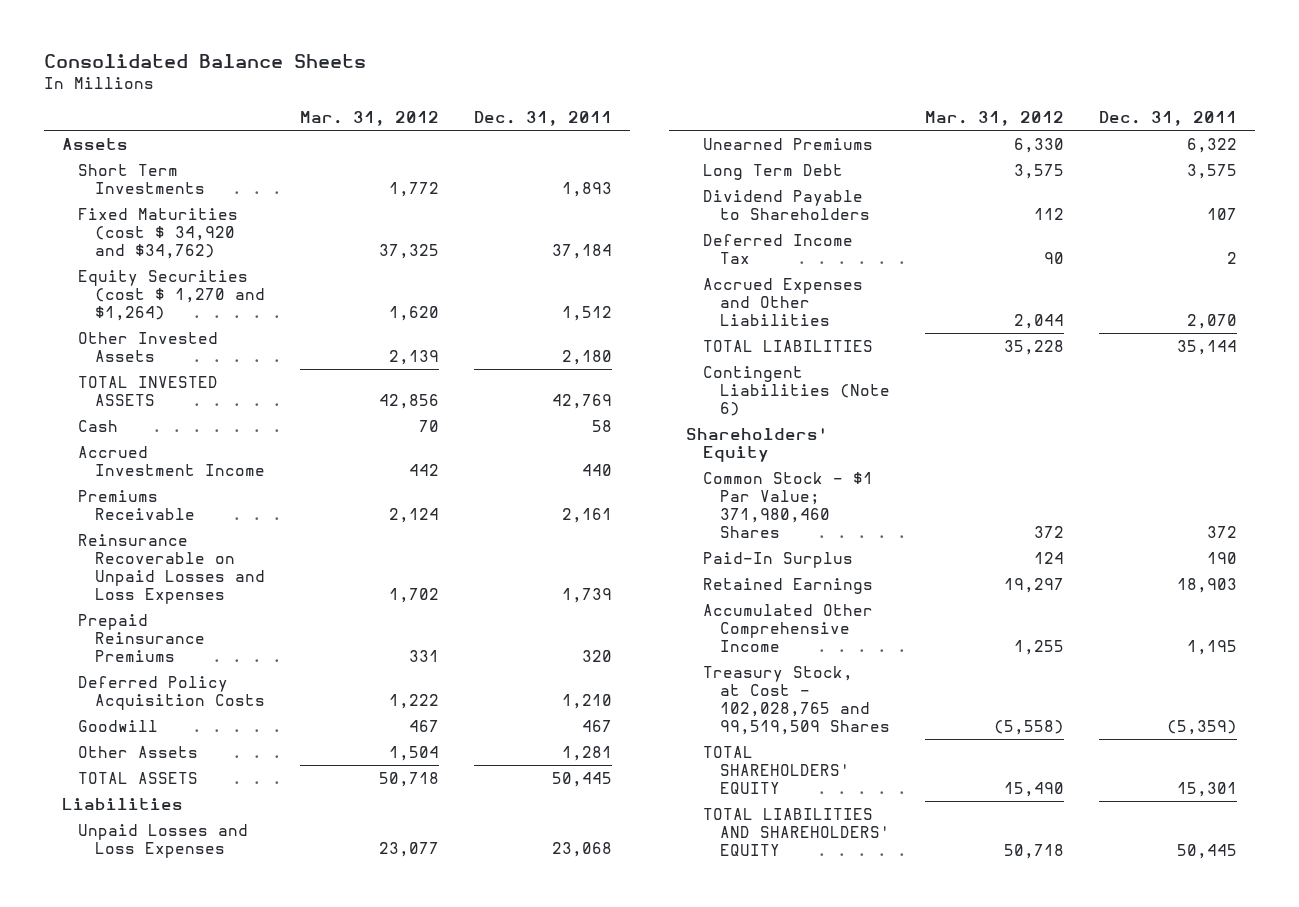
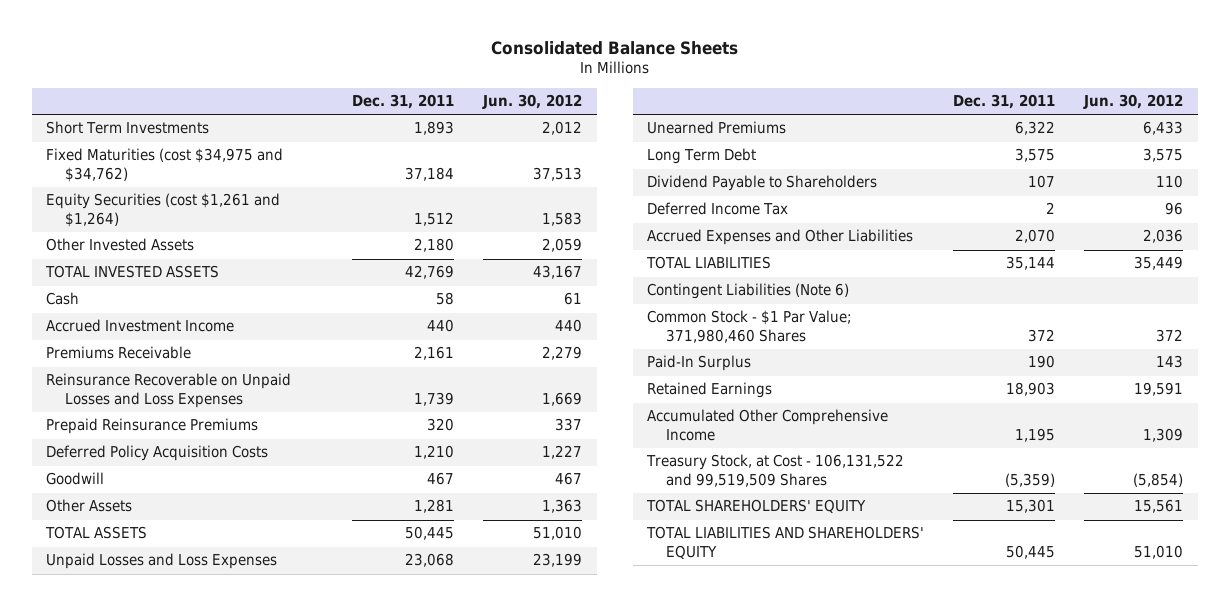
- | Mar. 31, 2012 | Dec. 31, 2011
+ | Dec. 31, 2011 | Jun. 30, 2012
- Assets
- Fixed Maturities (cost $ 34,920 and $34,762) | 37,325 | 37,184
- Equity Securities (cost $ 1,270 and $1,264) | 1,620 | 1,512
+ Fixed Maturities (cost $34,975 and $34,762) | 37,184 | 37,513
+ Equity Securities (cost $1,261 and $1,264) | 1,512 | 1,583
- Liabilities
- Shareholders' Equity
- Treasury Stock, at Cost - 102,028,765 and 99,519,509 Shares | (5,558) | (5,359)
+ Treasury Stock, at Cost - 106,131,522 and 99,519,509 Shares | (5,359) | (5,854)

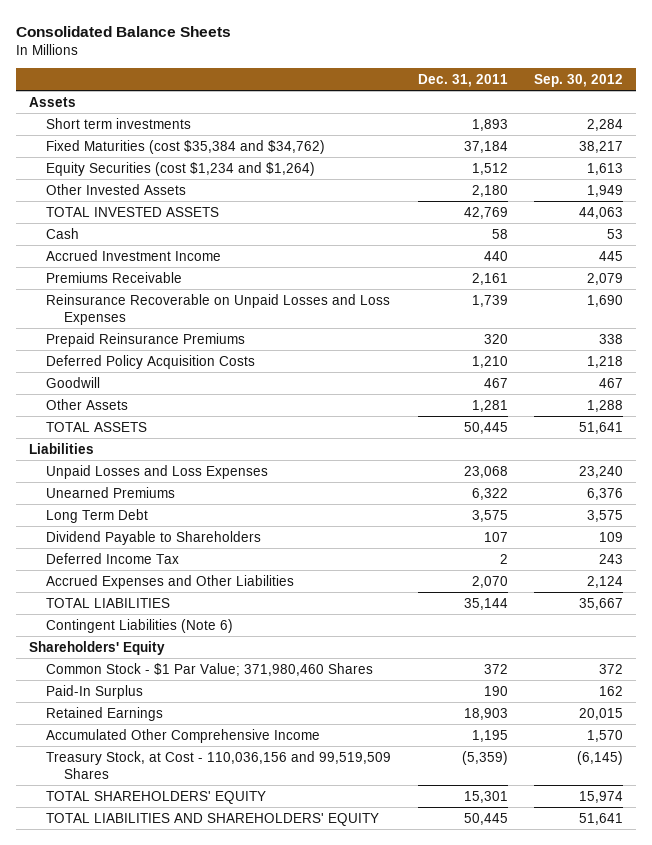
- | Dec. 31, 2011 | Jun. 30, 2012
+ | Dec. 31, 2011 | Sep. 30, 2012
- Short Term Investments | 1,893 | 2,012
- Fixed Maturities (cost $34,975 and $34,762) | 37,184 | 37,513
- Equity Securities (cost $1,261 and $1,264) | 1,512 | 1,583
+ Assets
+ Short term investments | 1,893 | 2,284
+ Fixed Maturities (cost $35,384 and $34,762) | 37,184 | 38,217
+ Equity Securities (cost $1,234 and $1,264) | 1,512 | 1,613
+ Liabilities
+ Shareholders' Equity
- Treasury Stock, at Cost - 106,131,522 and 99,519,509 Shares | (5,359) | (5,854)
+ Treasury Stock, at Cost - 110,036,156 and 99,519,509 Shares | (5,359) | (6,145)

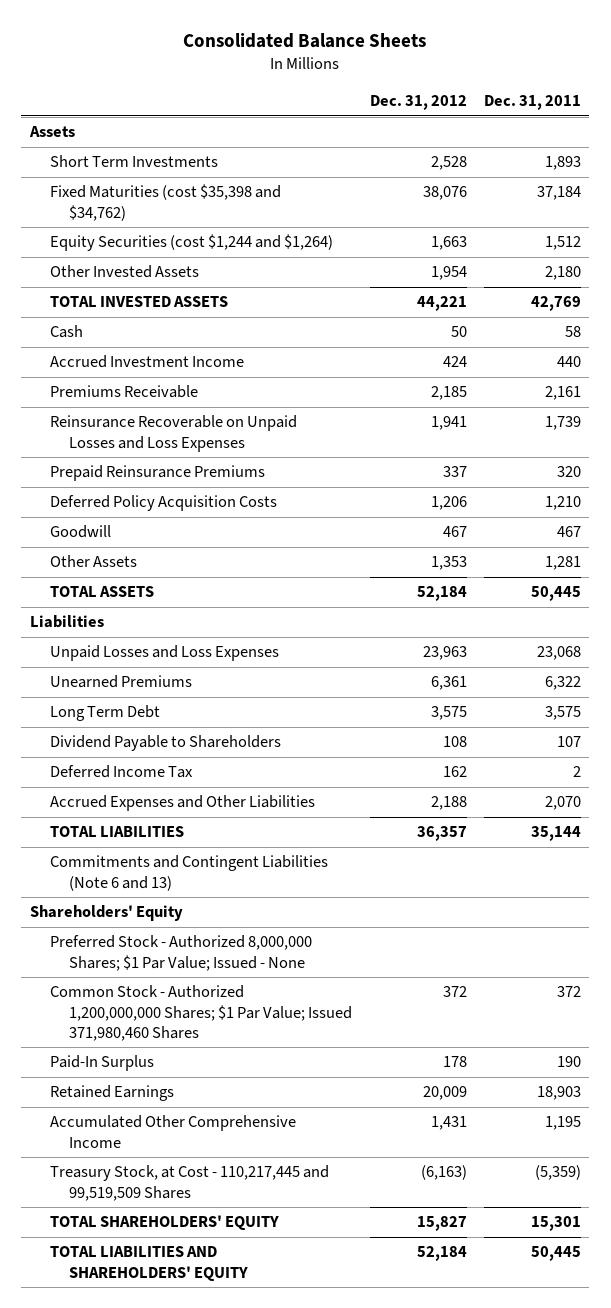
- | Dec. 31, 2011 | Sep. 30, 2012
+ | Dec. 31, 2012 | Dec. 31, 2011
- Short term investments | 1,893 | 2,284
- Fixed Maturities (cost $35,384 and $34,762) | 37,184 | 38,217
- Equity Securities (cost $1,234 and $1,264) | 1,512 | 1,613
+ Short Term Investments | 2,528 | 1,893
+ Fixed Maturities (cost $35,398 and $34,762) | 38,076 | 37,184
+ Equity Securities (cost $1,244 and $1,264) | 1,663 | 1,512
- Contingent Liabilities (Note 6)
+ Commitments and Contingent Liabilities (Note 6 and 13)
- Common Stock - $1 Par Value; 371,980,460 Shares | 372 | 372
+ Preferred Stock - Authorized 8,000,000 Shares; $1 Par Value; Issued - None
+ Common Stock - Authorized 1,200,000,000 Shares; $1 Par Value; Issued 371,980,460 Shares | 372 | 372
- Treasury Stock, at Cost - 110,036,156 and 99,519,509 Shares | (5,359) | (6,145)
+ Treasury Stock, at Cost - 110,217,445 and 99,519,509 Shares | (6,163) | (5,359)

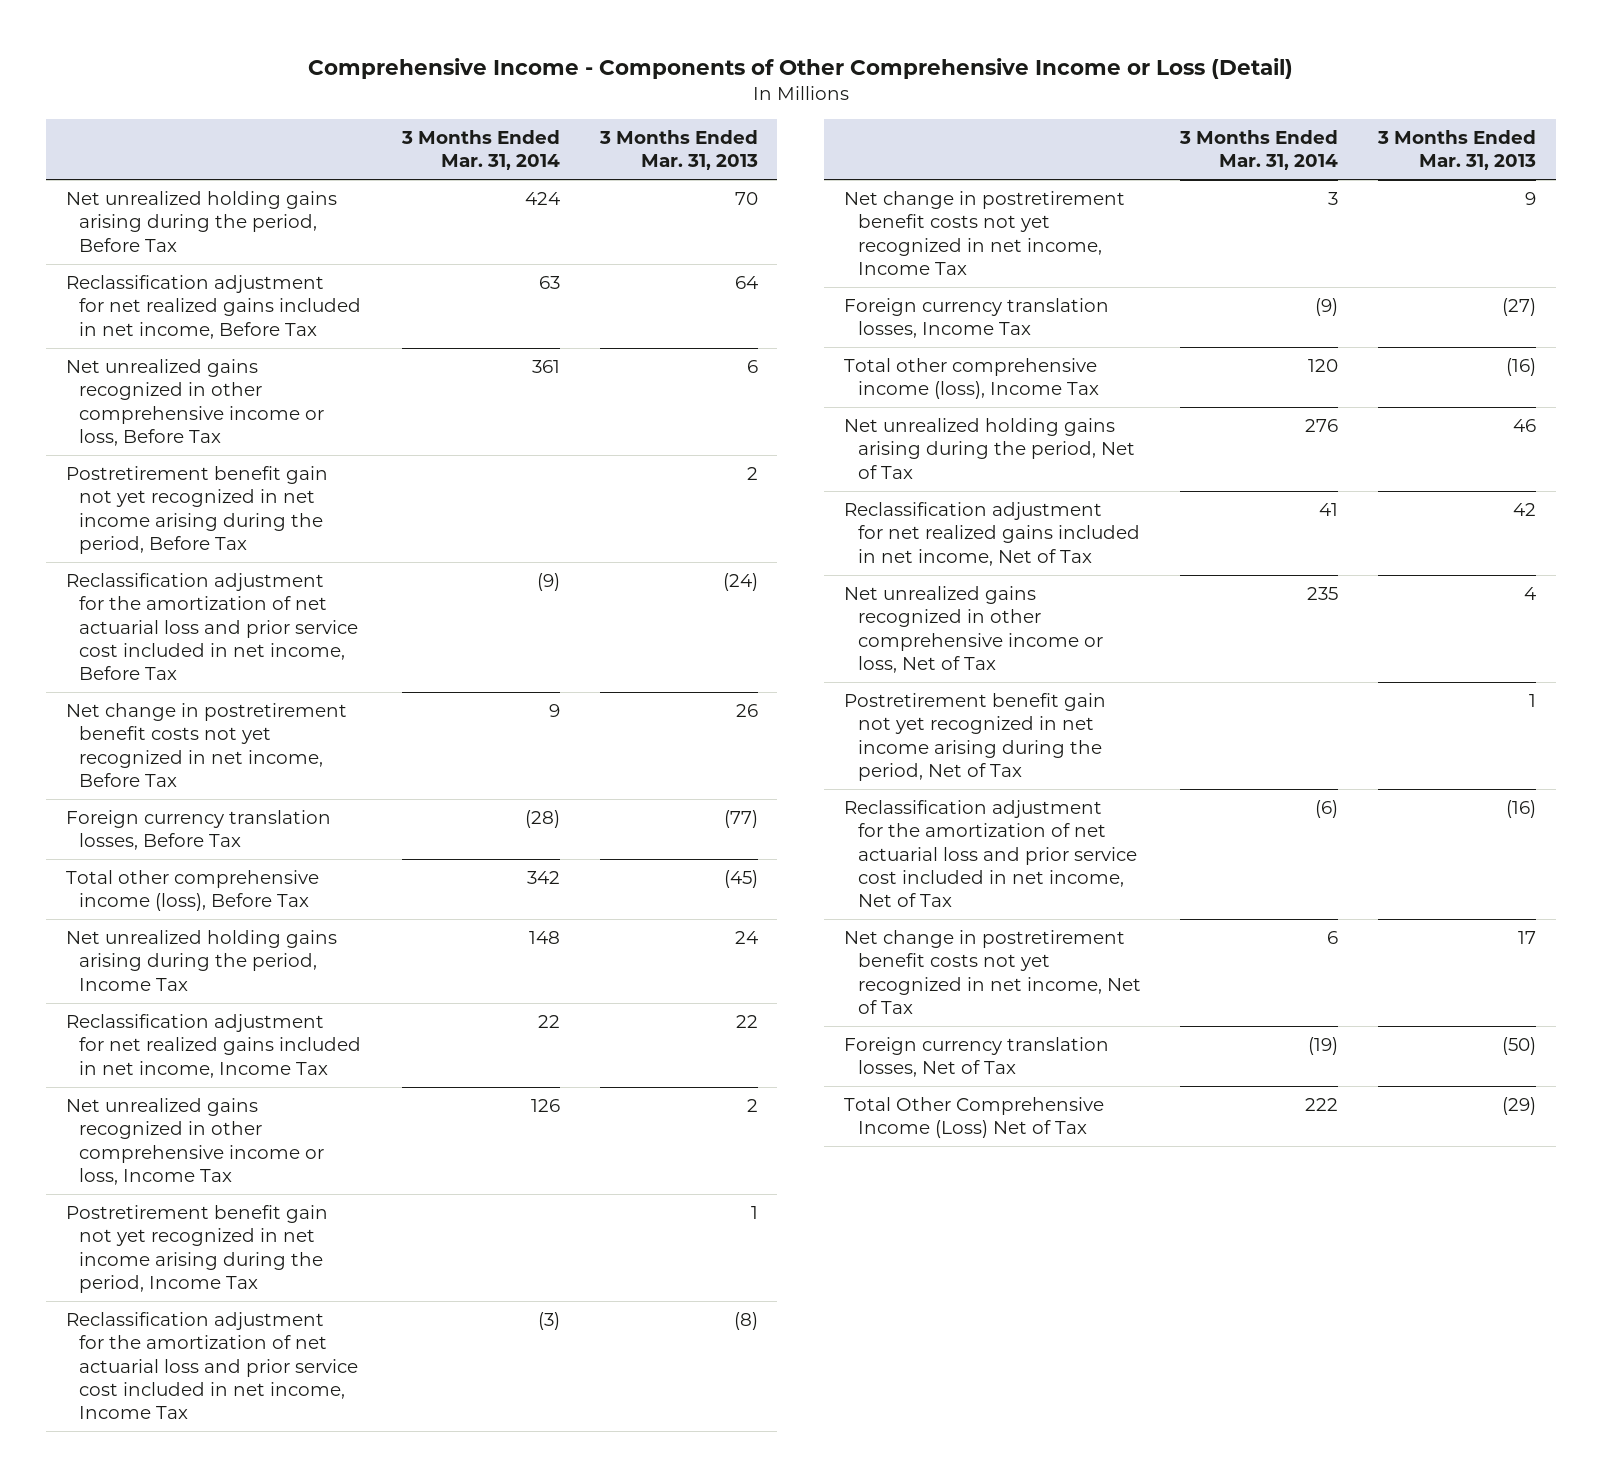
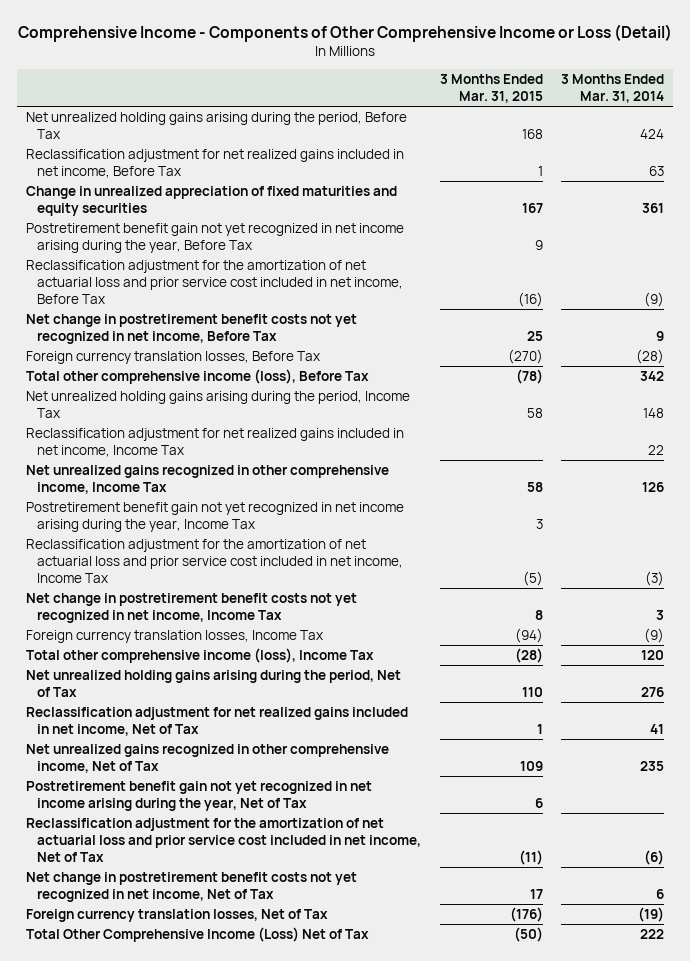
- | 3 Months Ended Mar. 31, 2014 | 3 Months Ended Mar. 31, 2013
+ | 3 Months Ended Mar. 31, 2015 | 3 Months Ended Mar. 31, 2014
- Net unrealized gains recognized in other comprehensive income or loss, Before Tax | 361 | 6
- Postretirement benefit gain not yet recognized in net income arising during the period, Before Tax | | 2
+ Change in unrealized appreciation of fixed maturities and equity securities | 167 | 361
+ Postretirement benefit gain not yet recognized in net income arising during the year, Before Tax | 9 |
- Net unrealized gains recognized in other comprehensive income or loss, Income Tax | 126 | 2
- Postretirement benefit gain not yet recognized in net income arising during the period, Income Tax | | 1
+ Net unrealized gains recognized in other comprehensive income, Income Tax | 58 | 126
+ Postretirement benefit gain not yet recognized in net income arising during the year, Income Tax | 3 |
- Net unrealized gains recognized in other comprehensive income or loss, Net of Tax | 235 | 4
- Postretirement benefit gain not yet recognized in net income arising during the period, Net of Tax | | 1
+ Net unrealized gains recognized in other comprehensive income, Net of Tax | 109 | 235
+ Postretirement benefit gain not yet recognized in net income arising during the year, Net of Tax | 6 |

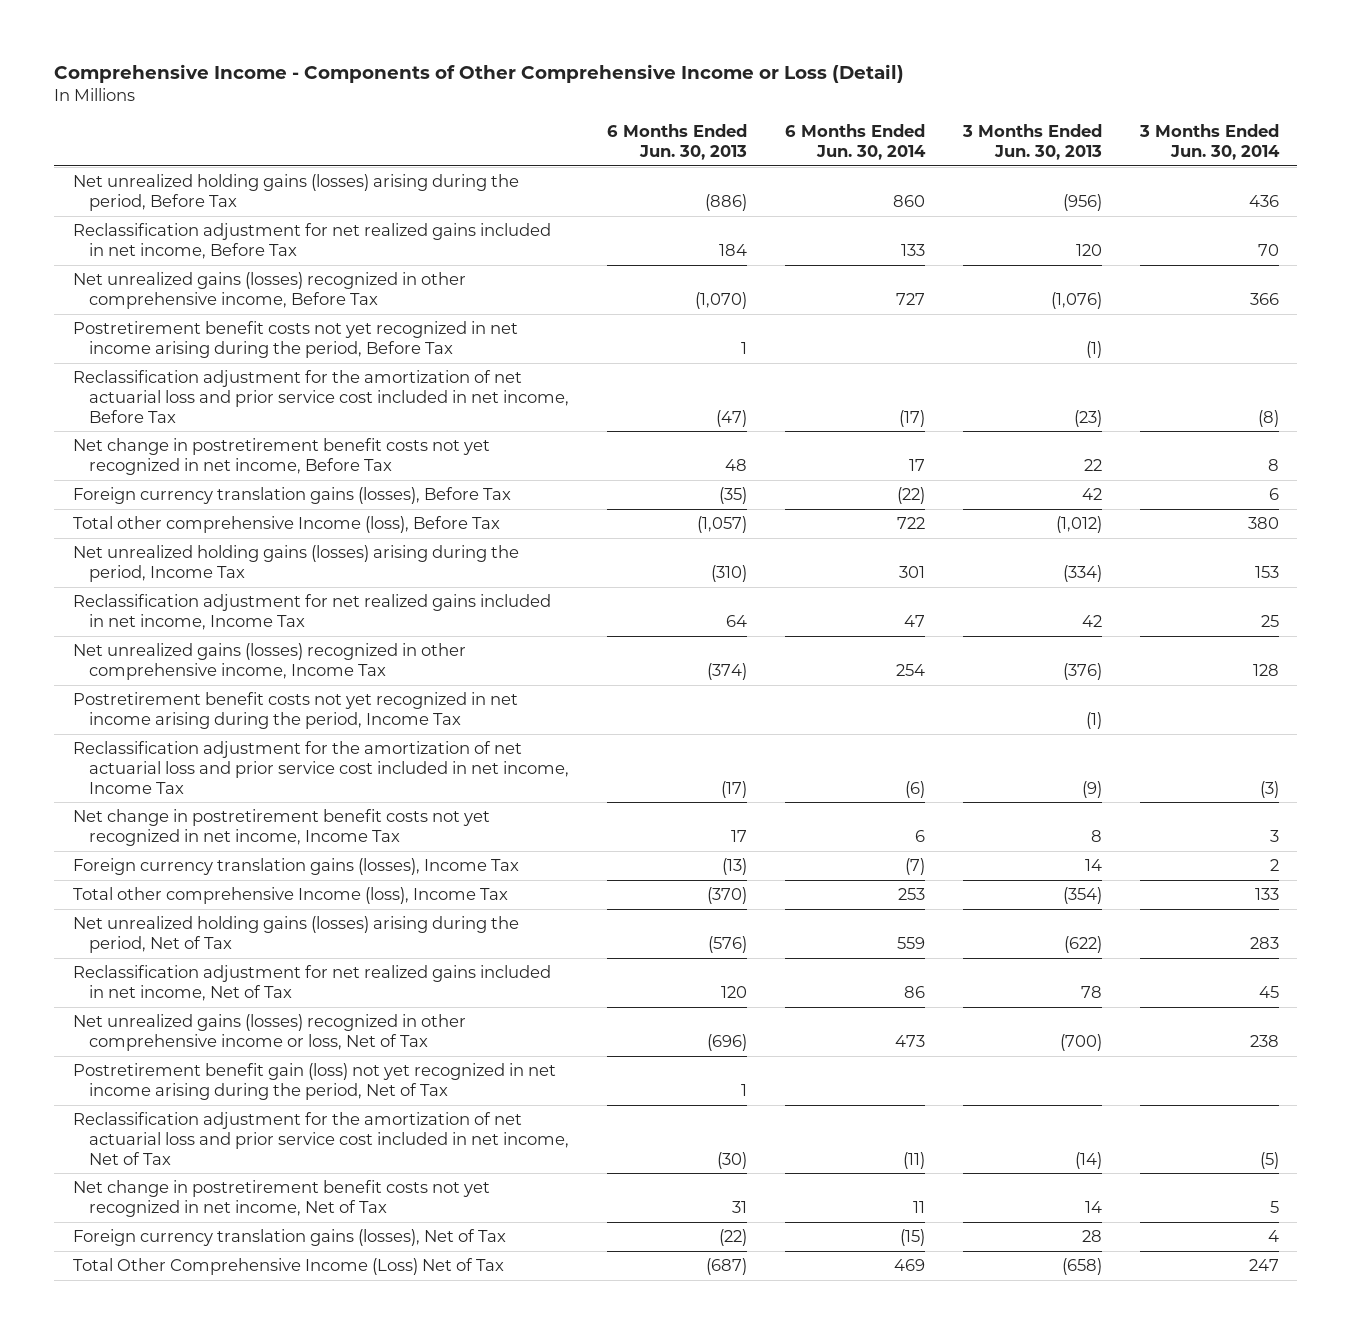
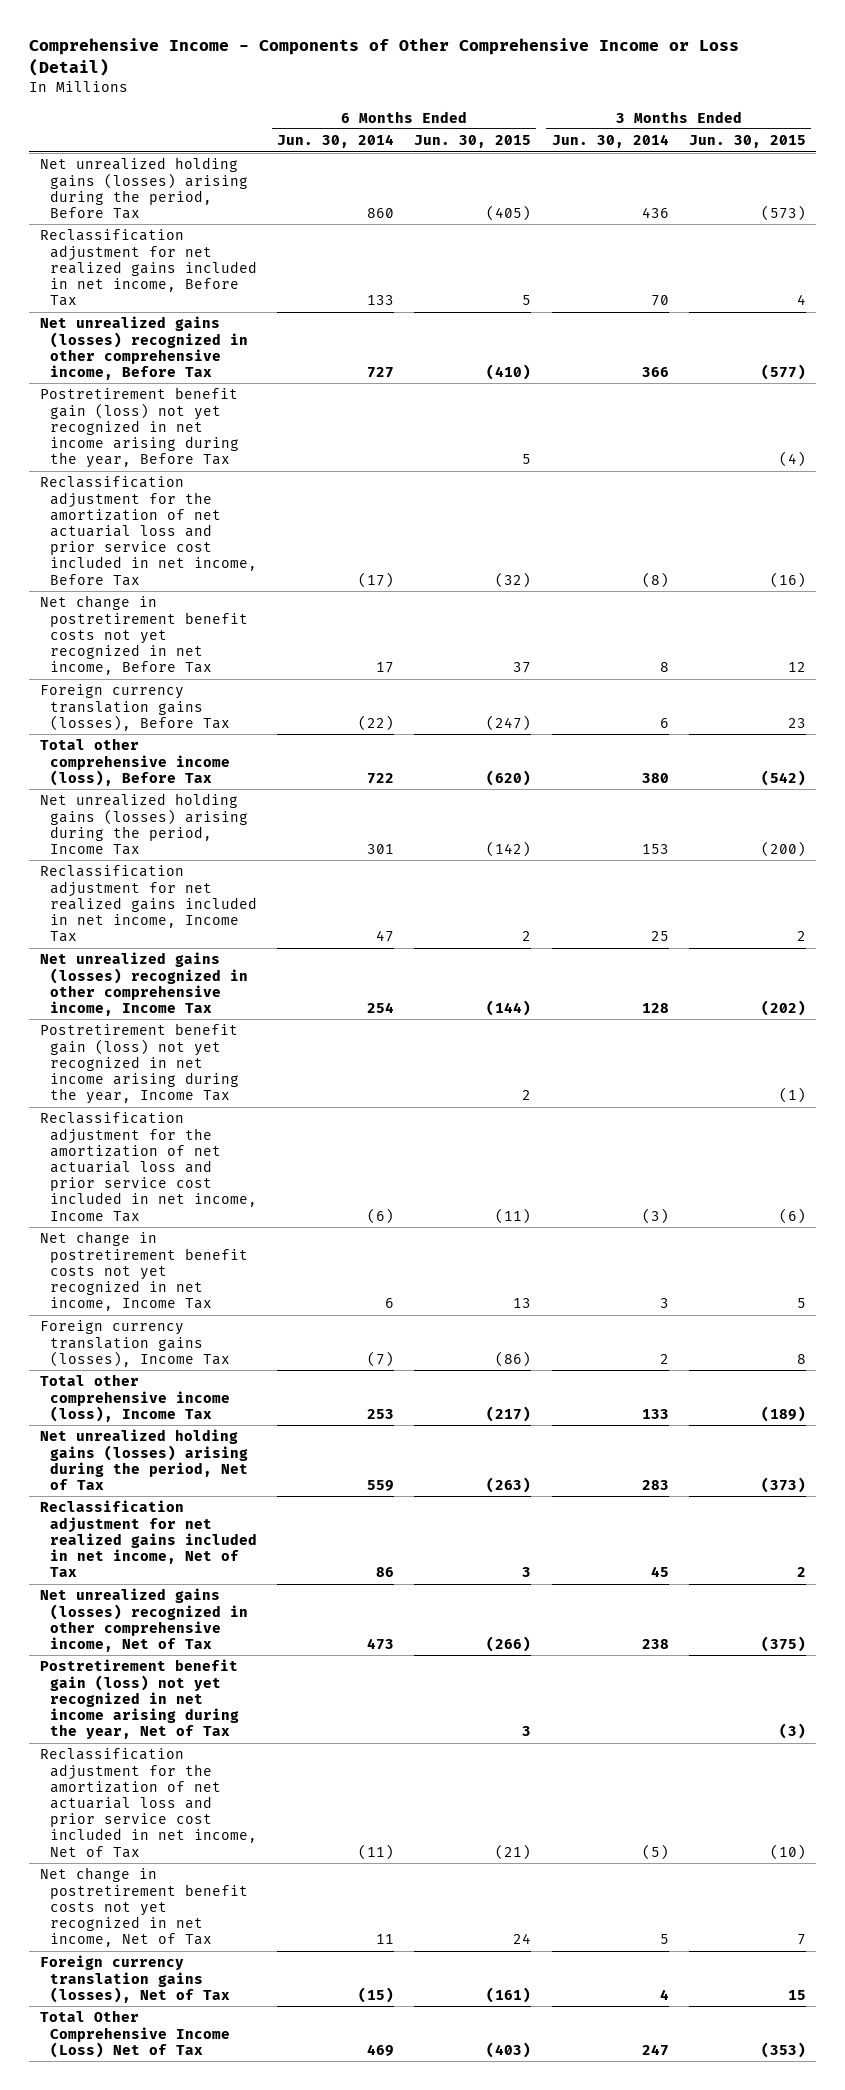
- | 6 Months Ended Jun. 30, 2013 | 6 Months Ended Jun. 30, 2014 | 3 Months Ended Jun. 30, 2013 | 3 Months Ended Jun. 30, 2014
+ | 6 Months Ended Jun. 30, 2014 | 6 Months Ended Jun. 30, 2015 | 3 Months Ended Jun. 30, 2014 | 3 Months Ended Jun. 30, 2015
- Postretirement benefit costs not yet recognized in net income arising during the period, Before Tax | 1 | | (1) |
+ Postretirement benefit gain (loss) not yet recognized in net income arising during the year, Before Tax | | 5 | | (4)
- Total other comprehensive Income (loss), Before Tax | (1,057) | 722 | (1,012) | 380
+ Total other comprehensive income (loss), Before Tax | 722 | (620) | 380 | (542)
- Postretirement benefit costs not yet recognized in net income arising during the period, Income Tax | | | (1) |
+ Postretirement benefit gain (loss) not yet recognized in net income arising during the year, Income Tax | | 2 | | (1)
- Total other comprehensive Income (loss), Income Tax | (370) | 253 | (354) | 133
+ Total other comprehensive income (loss), Income Tax | 253 | (217) | 133 | (189)
- Net unrealized gains (losses) recognized in other comprehensive income or loss, Net of Tax | (696) | 473 | (700) | 238
- Postretirement benefit gain (loss) not yet recognized in net income arising during the period, Net of Tax | 1 | | |
+ Net unrealized gains (losses) recognized in other comprehensive income, Net of Tax | 473 | (266) | 238 | (375)
+ Postretirement benefit gain (loss) not yet recognized in net income arising during the year, Net of Tax | | 3 | | (3)

